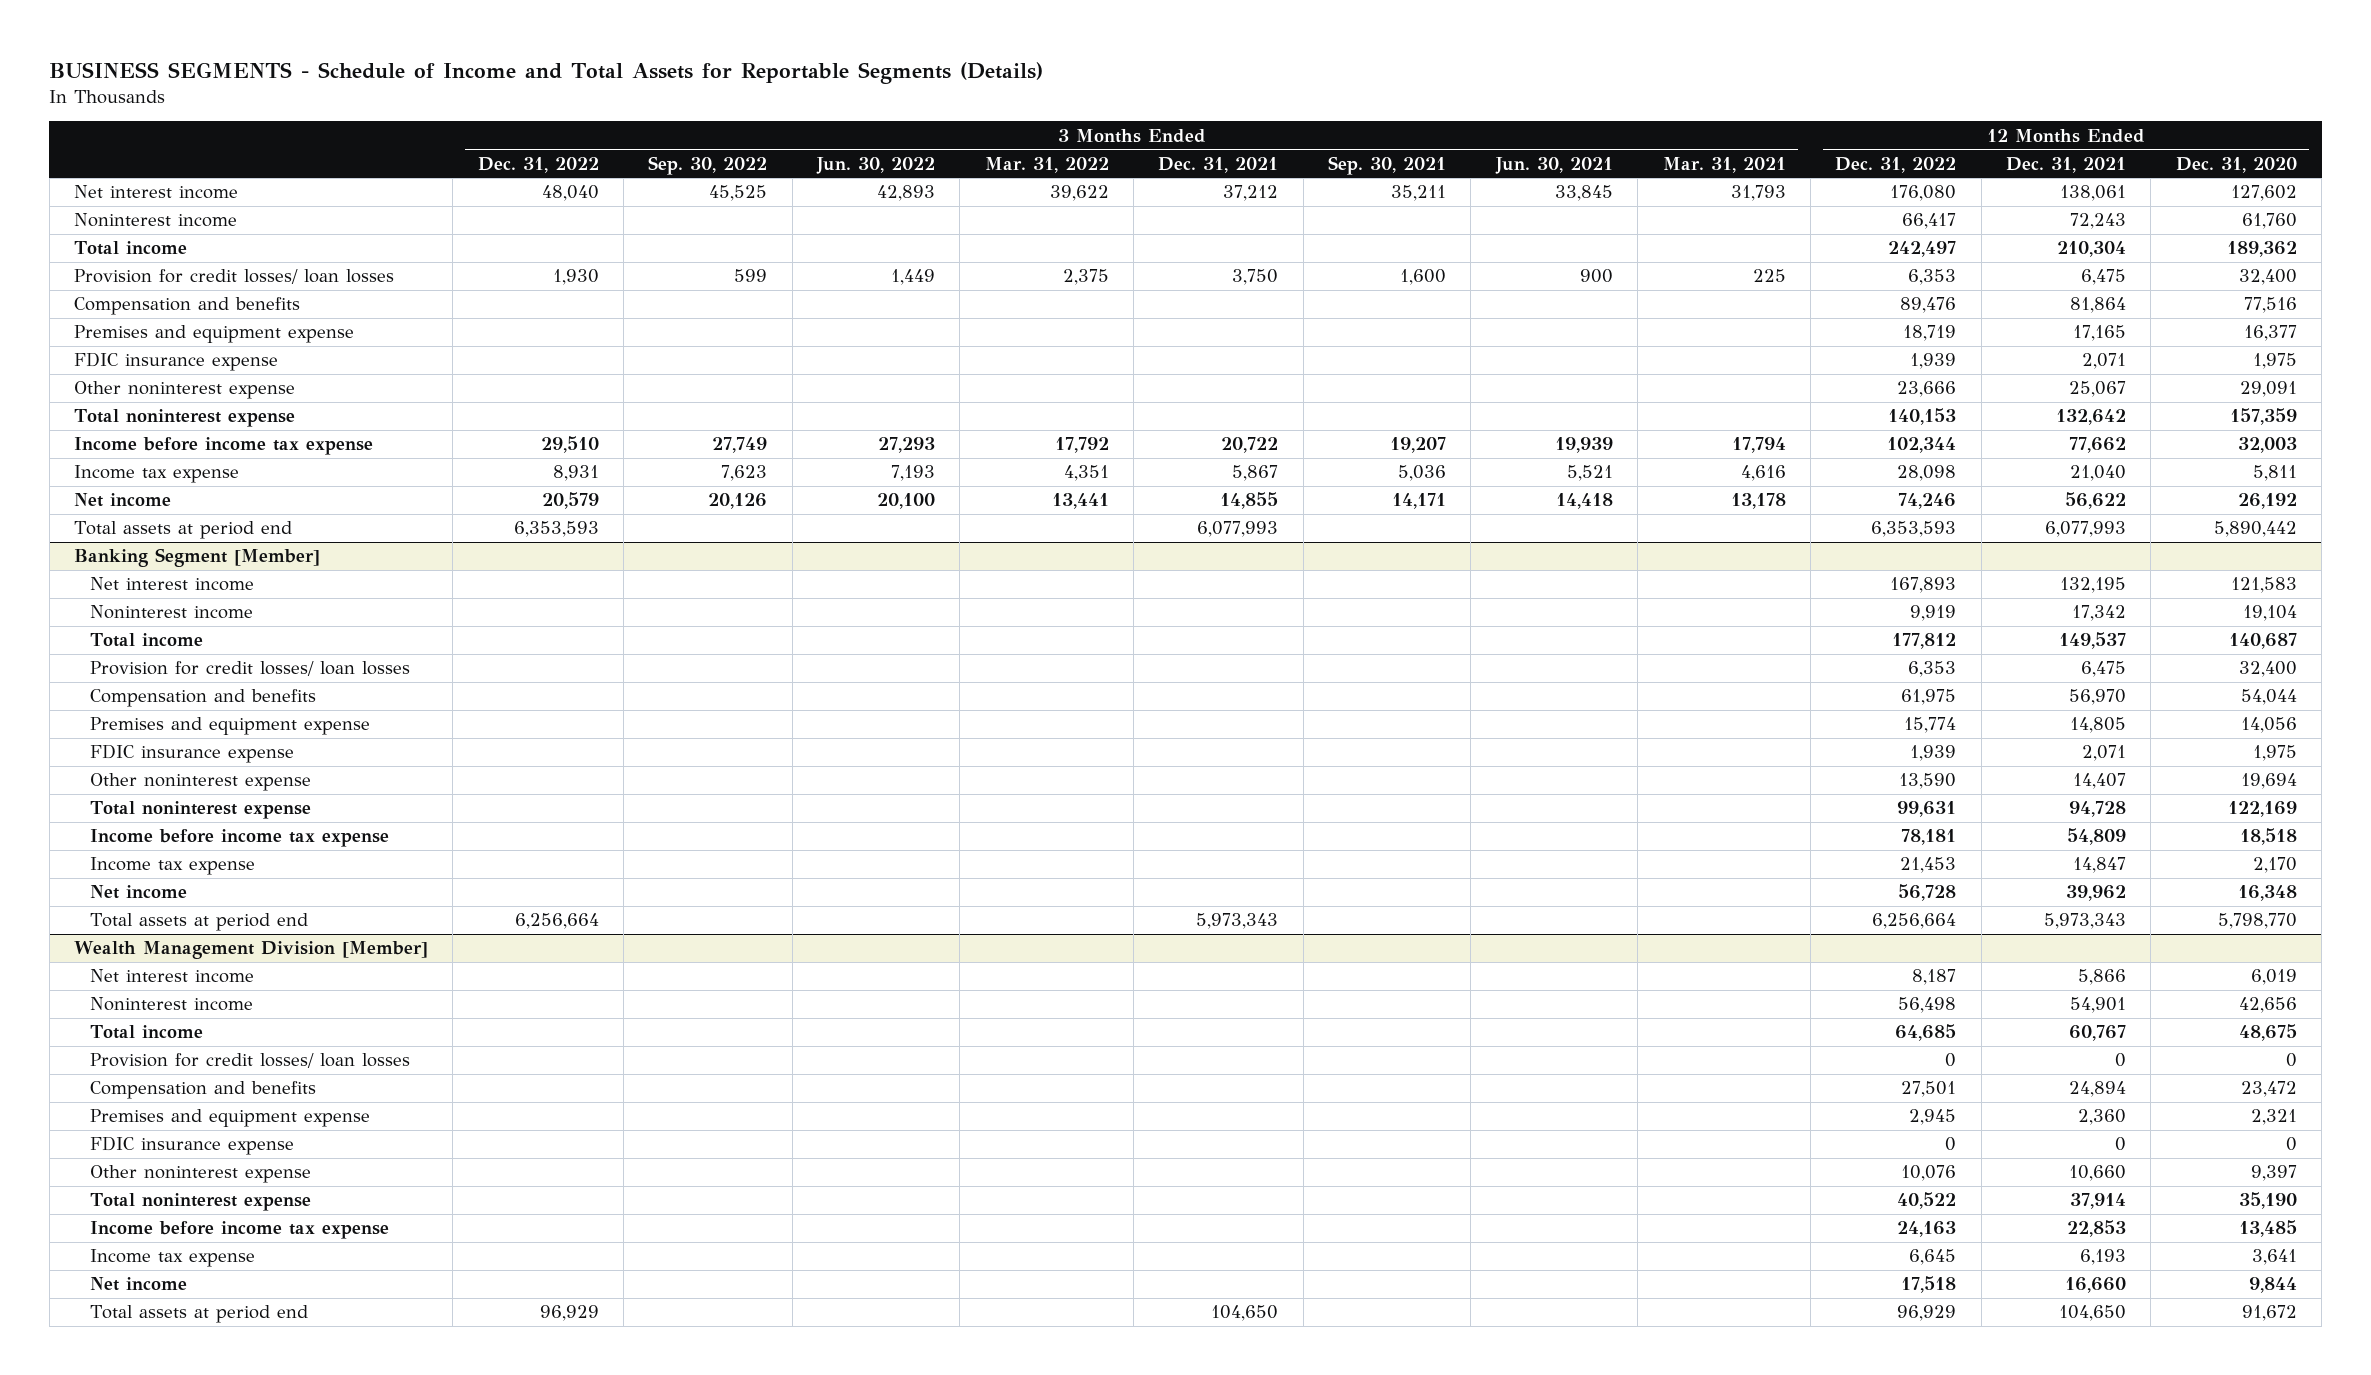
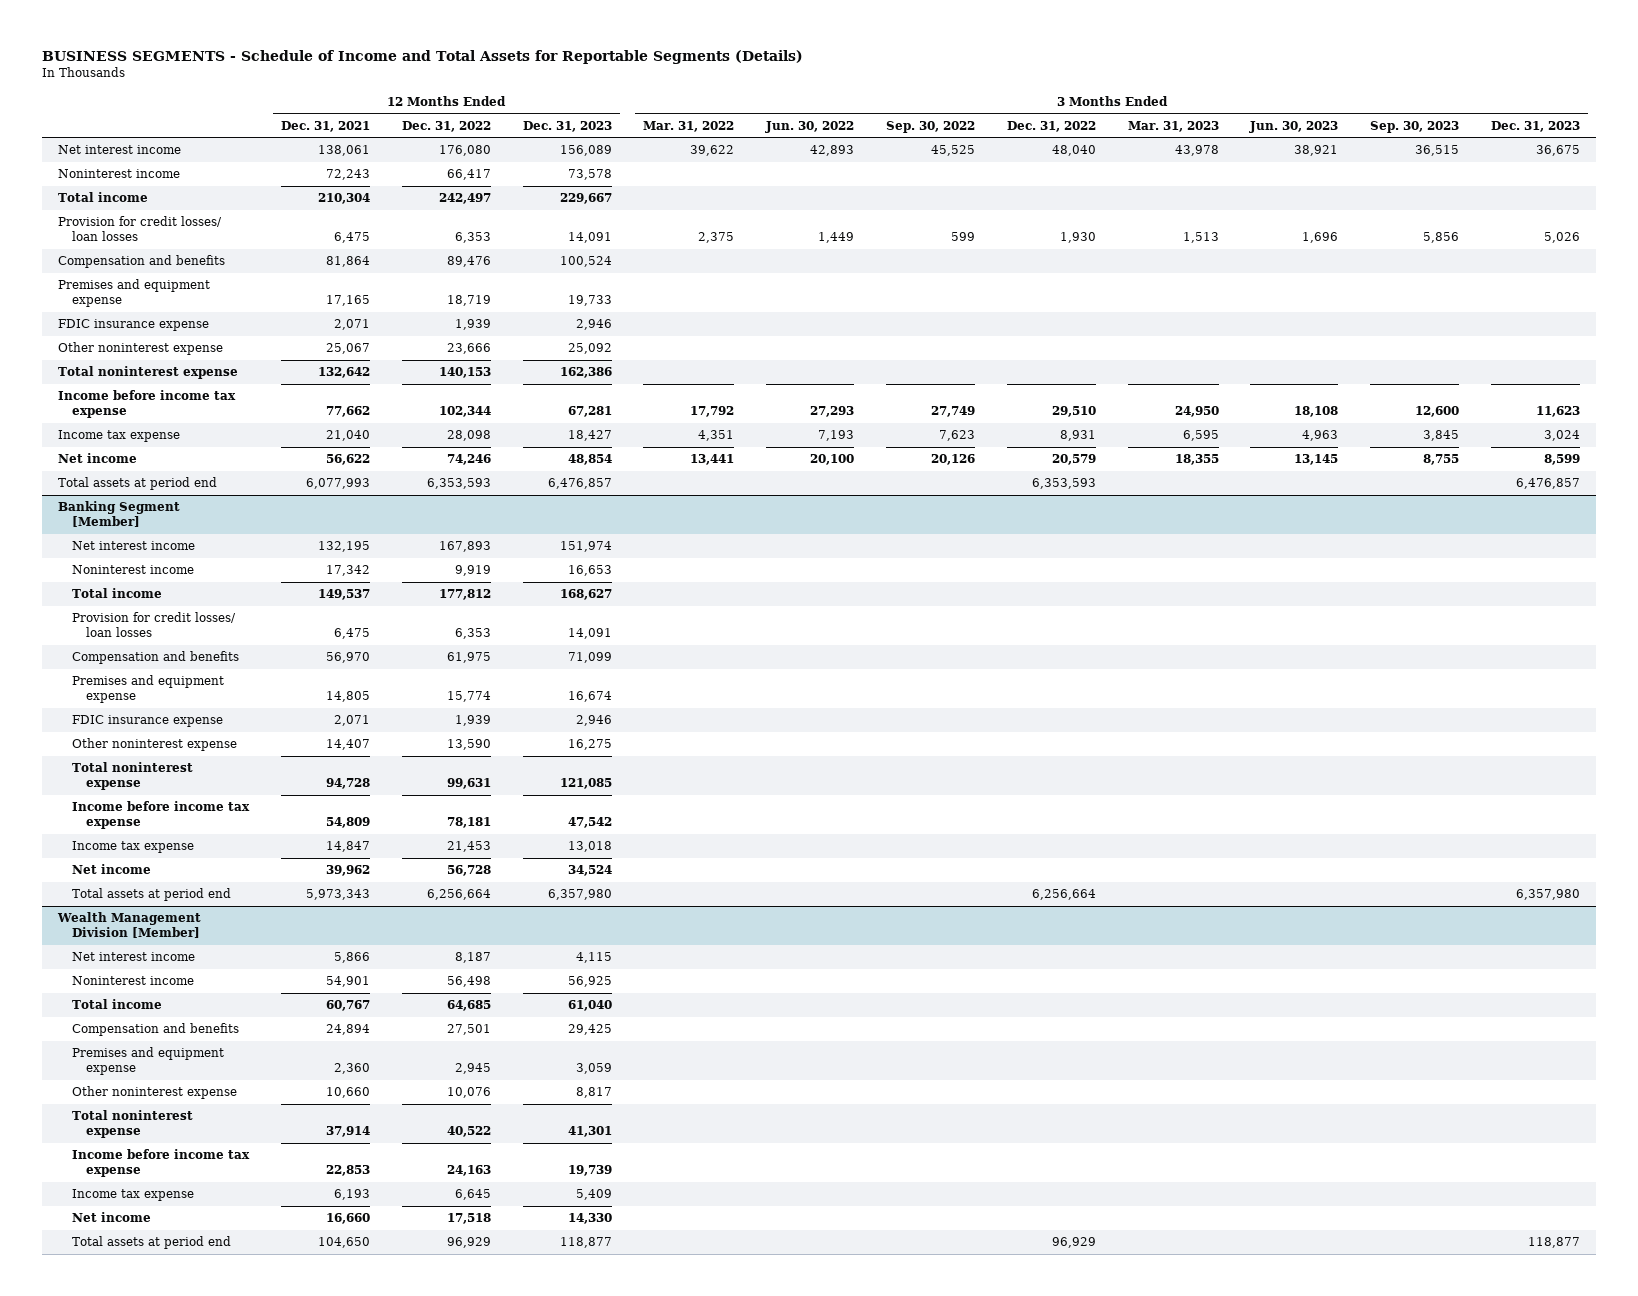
- | 3 Months Ended Dec. 31, 2022 | 3 Months Ended Sep. 30, 2022 | 3 Months Ended Jun. 30, 2022 | 3 Months Ended Mar. 31, 2022 | 3 Months Ended Dec. 31, 2021 | 3 Months Ended Sep. 30, 2021 | 3 Months Ended Jun. 30, 2021 | 3 Months Ended Mar. 31, 2021 | 12 Months Ended Dec. 31, 2022 | 12 Months Ended Dec. 31, 2021 | 12 Months Ended Dec. 31, 2020
+ | 12 Months Ended Dec. 31, 2021 | 12 Months Ended Dec. 31, 2022 | 12 Months Ended Dec. 31, 2023 | 3 Months Ended Mar. 31, 2022 | 3 Months Ended Jun. 30, 2022 | 3 Months Ended Sep. 30, 2022 | 3 Months Ended Dec. 31, 2022 | 3 Months Ended Mar. 31, 2023 | 3 Months Ended Jun. 30, 2023 | 3 Months Ended Sep. 30, 2023 | 3 Months Ended Dec. 31, 2023
@ Wealth Management Division [Member]
- Provision for credit losses/ loan losses | | | | | | | | | 0 | 0 | 0
- FDIC insurance expense | | | | | | | | | 0 | 0 | 0

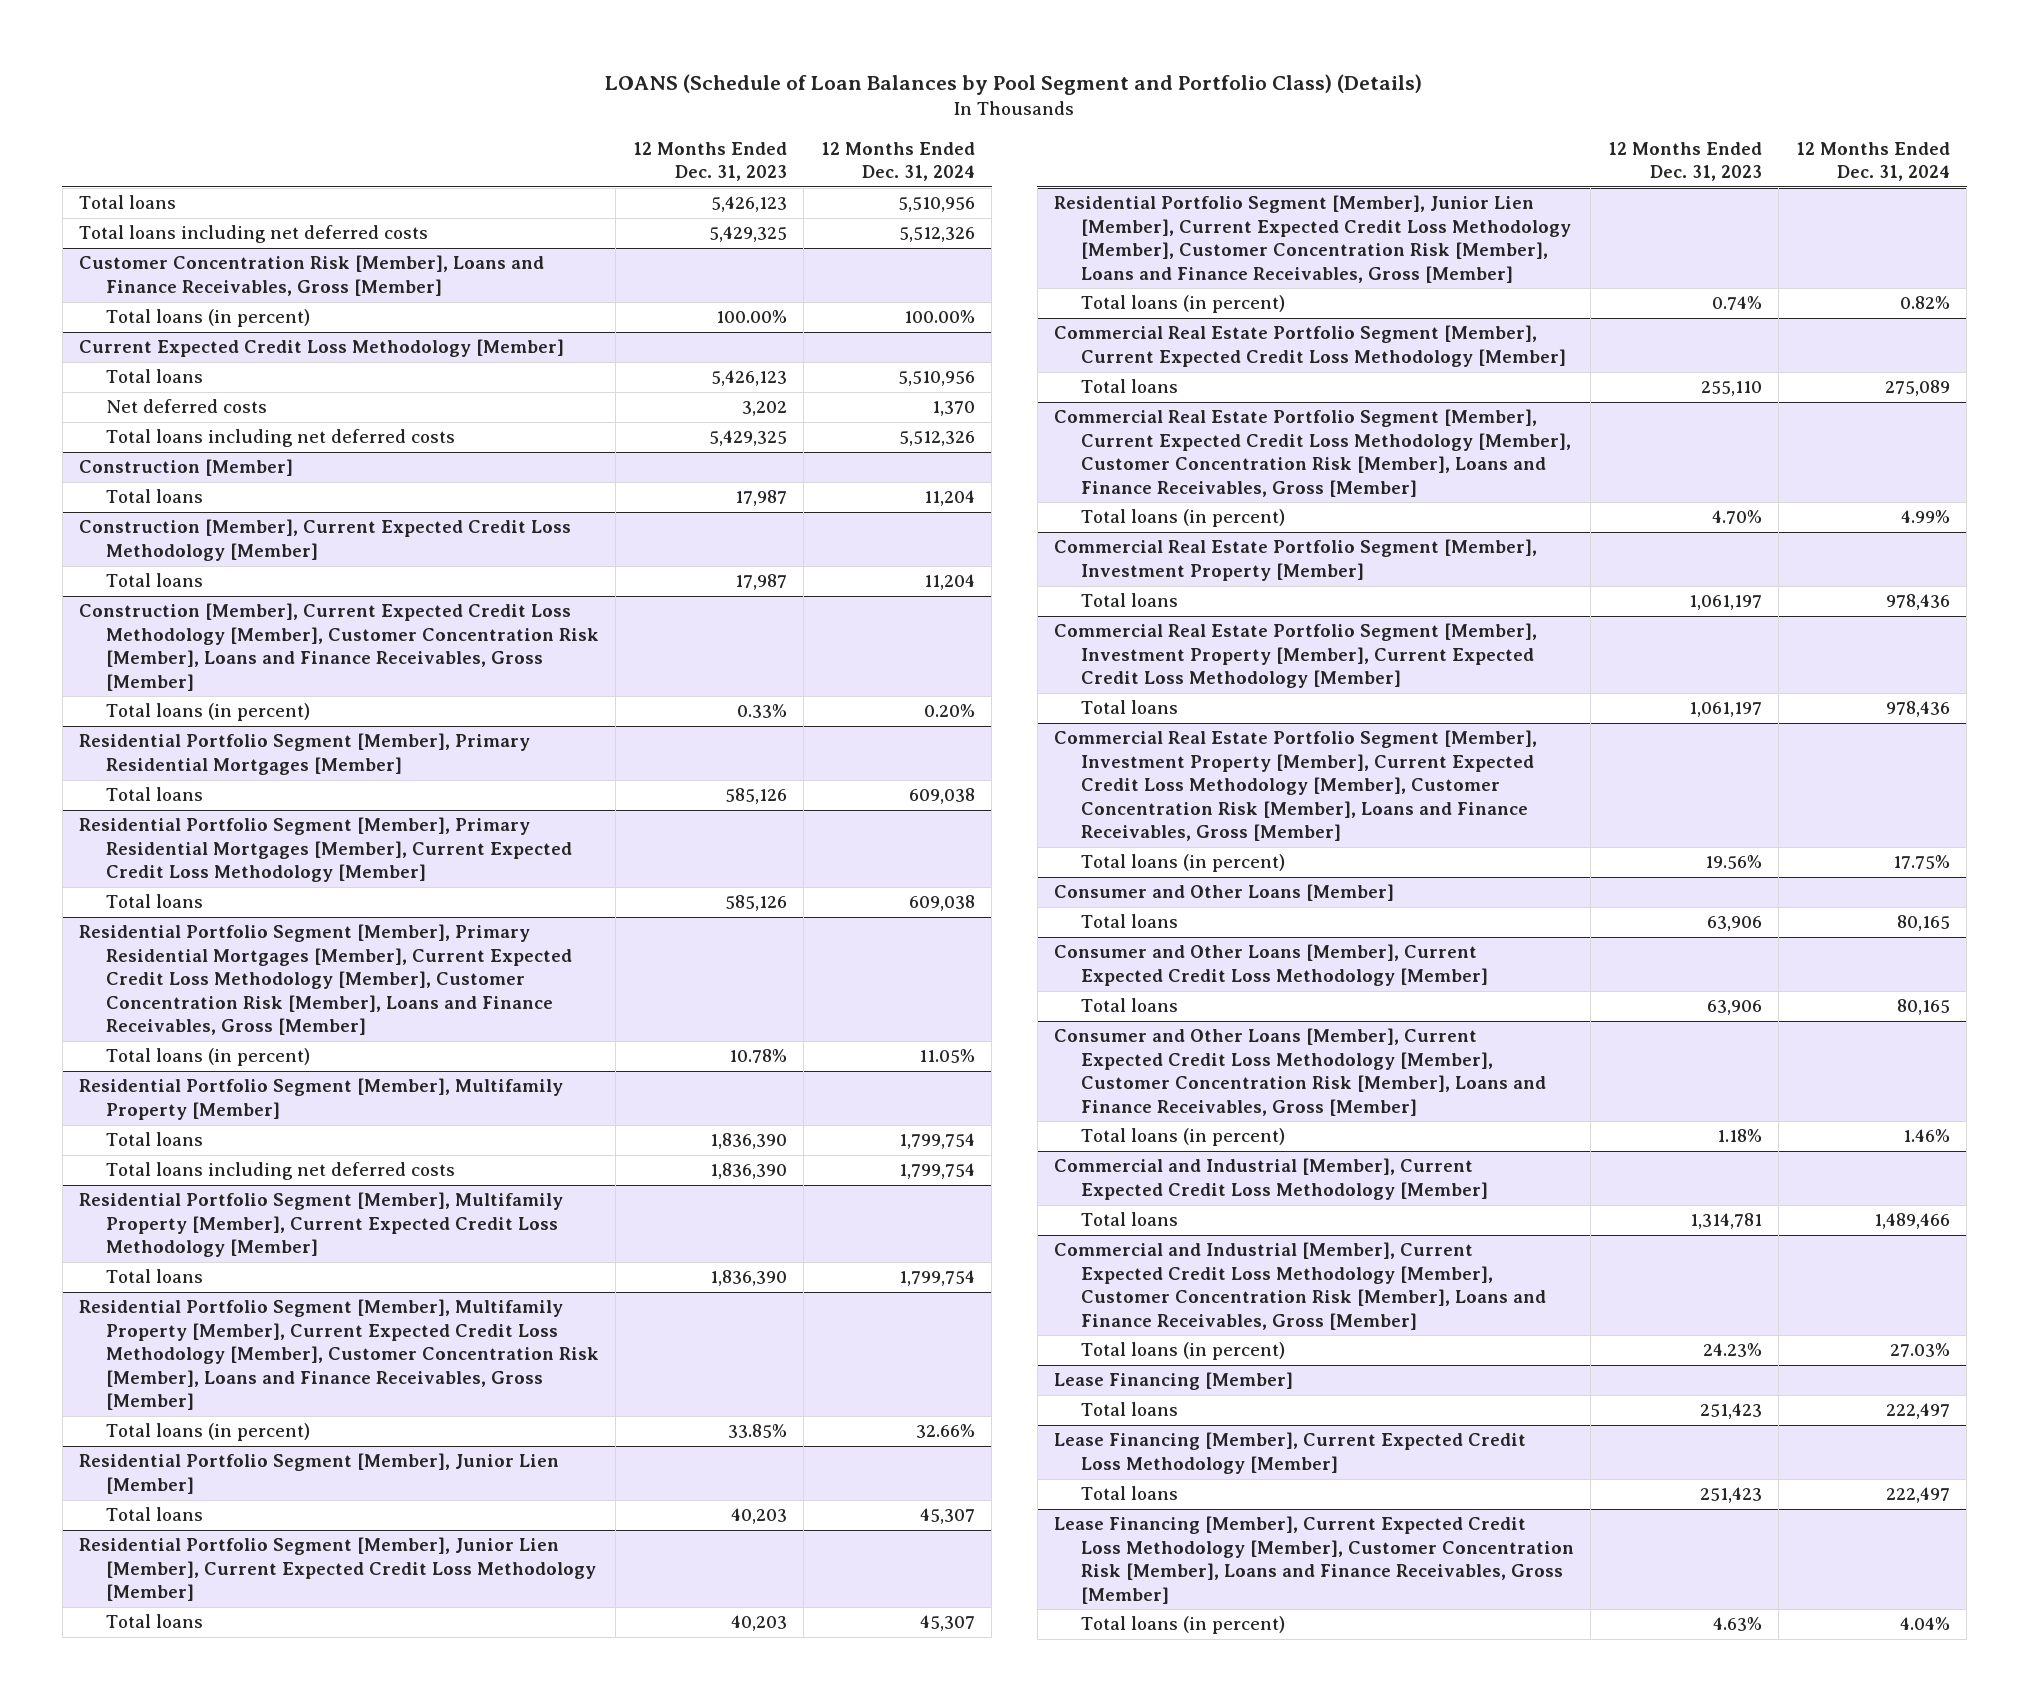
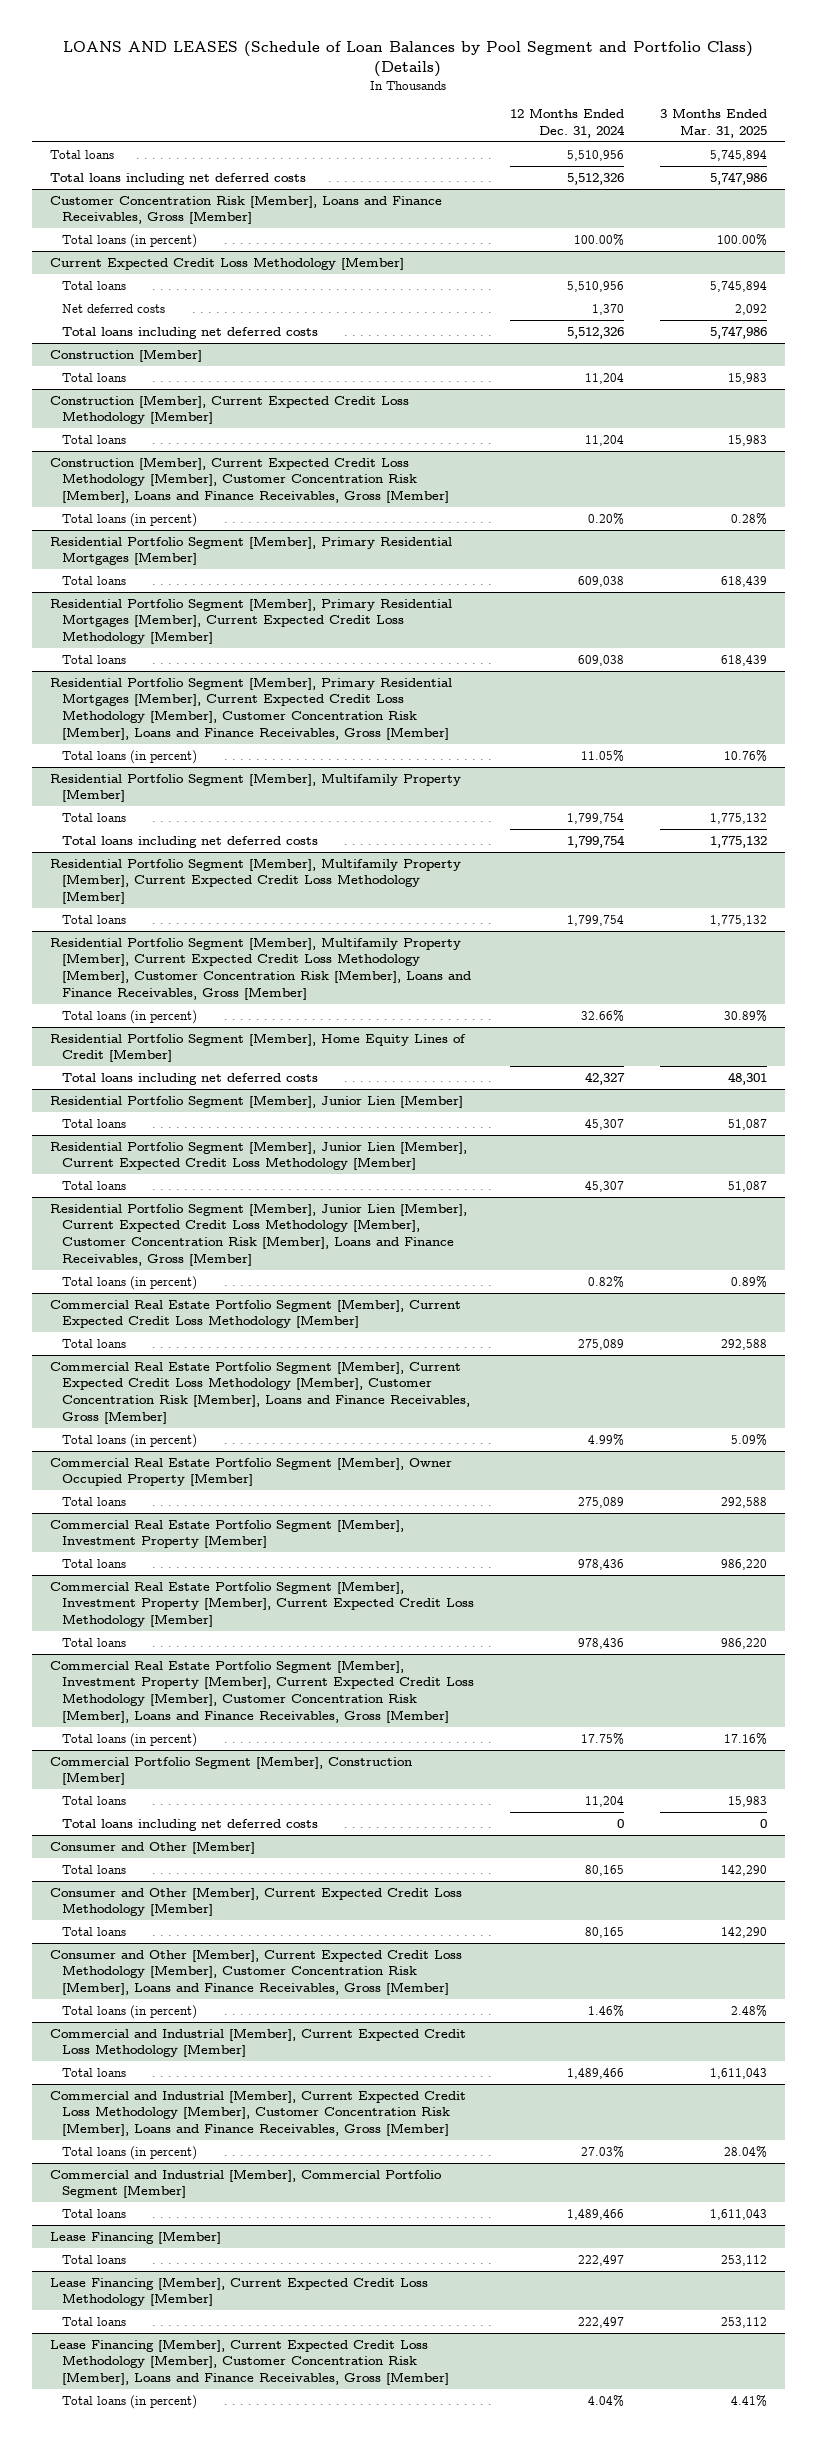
- LOANS (Schedule of Loan Balances by Pool Segment and Portfolio Class) (Details)
+ LOANS AND LEASES (Schedule of Loan Balances by Pool Segment and Portfolio Class) (Details)
- | 12 Months Ended Dec. 31, 2023 | 12 Months Ended Dec. 31, 2024
+ | 12 Months Ended Dec. 31, 2024 | 3 Months Ended Mar. 31, 2025
+ Residential Portfolio Segment [Member], Home Equity Lines of Credit [Member]
+ Total loans including net deferred costs | 42,327 | 48,301
+ Commercial Real Estate Portfolio Segment [Member], Owner Occupied Property [Member]
+ Total loans | 275,089 | 292,588
- Consumer and Other Loans [Member]
+ Commercial Portfolio Segment [Member], Construction [Member]
+ Total loans | 11,204 | 15,983
+ Total loans including net deferred costs | 0 | 0
+ Consumer and Other [Member]
- Consumer and Other Loans [Member], Current Expected Credit Loss Methodology [Member]
+ Consumer and Other [Member], Current Expected Credit Loss Methodology [Member]
- Consumer and Other Loans [Member], Current Expected Credit Loss Methodology [Member], Customer Concentration Risk [Member], Loans and Finance Receivables, Gross [Member]
+ Consumer and Other [Member], Current Expected Credit Loss Methodology [Member], Customer Concentration Risk [Member], Loans and Finance Receivables, Gross [Member]
+ Commercial and Industrial [Member], Commercial Portfolio Segment [Member]
+ Total loans | 1,489,466 | 1,611,043

